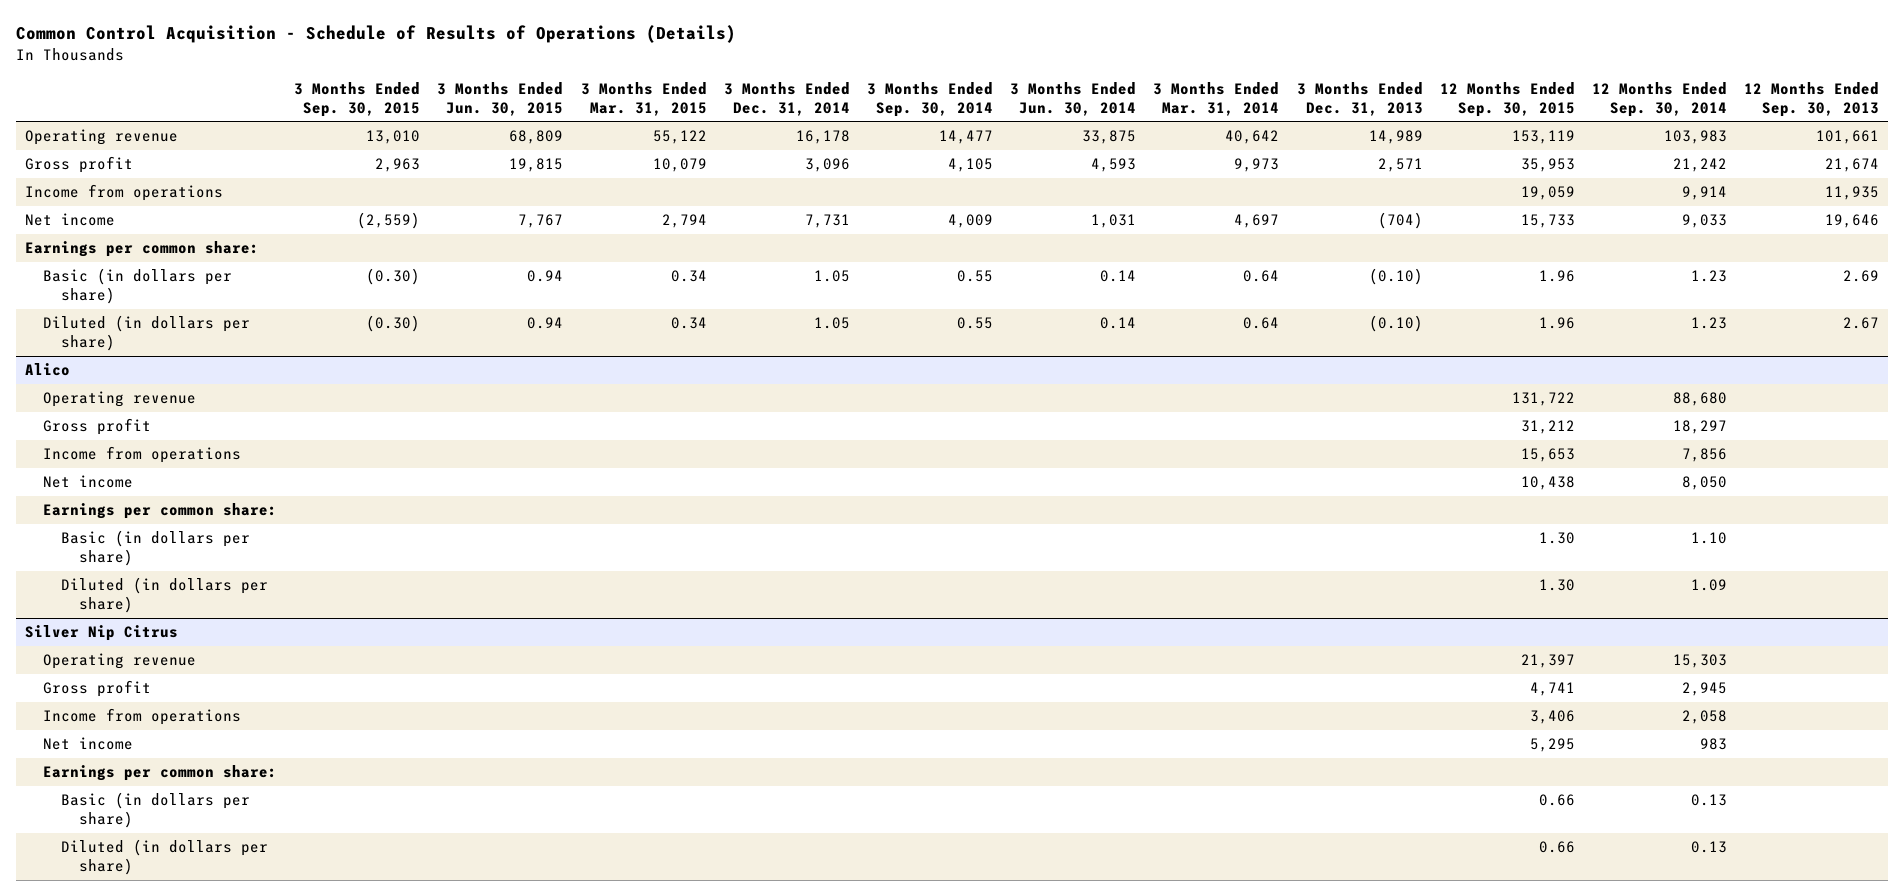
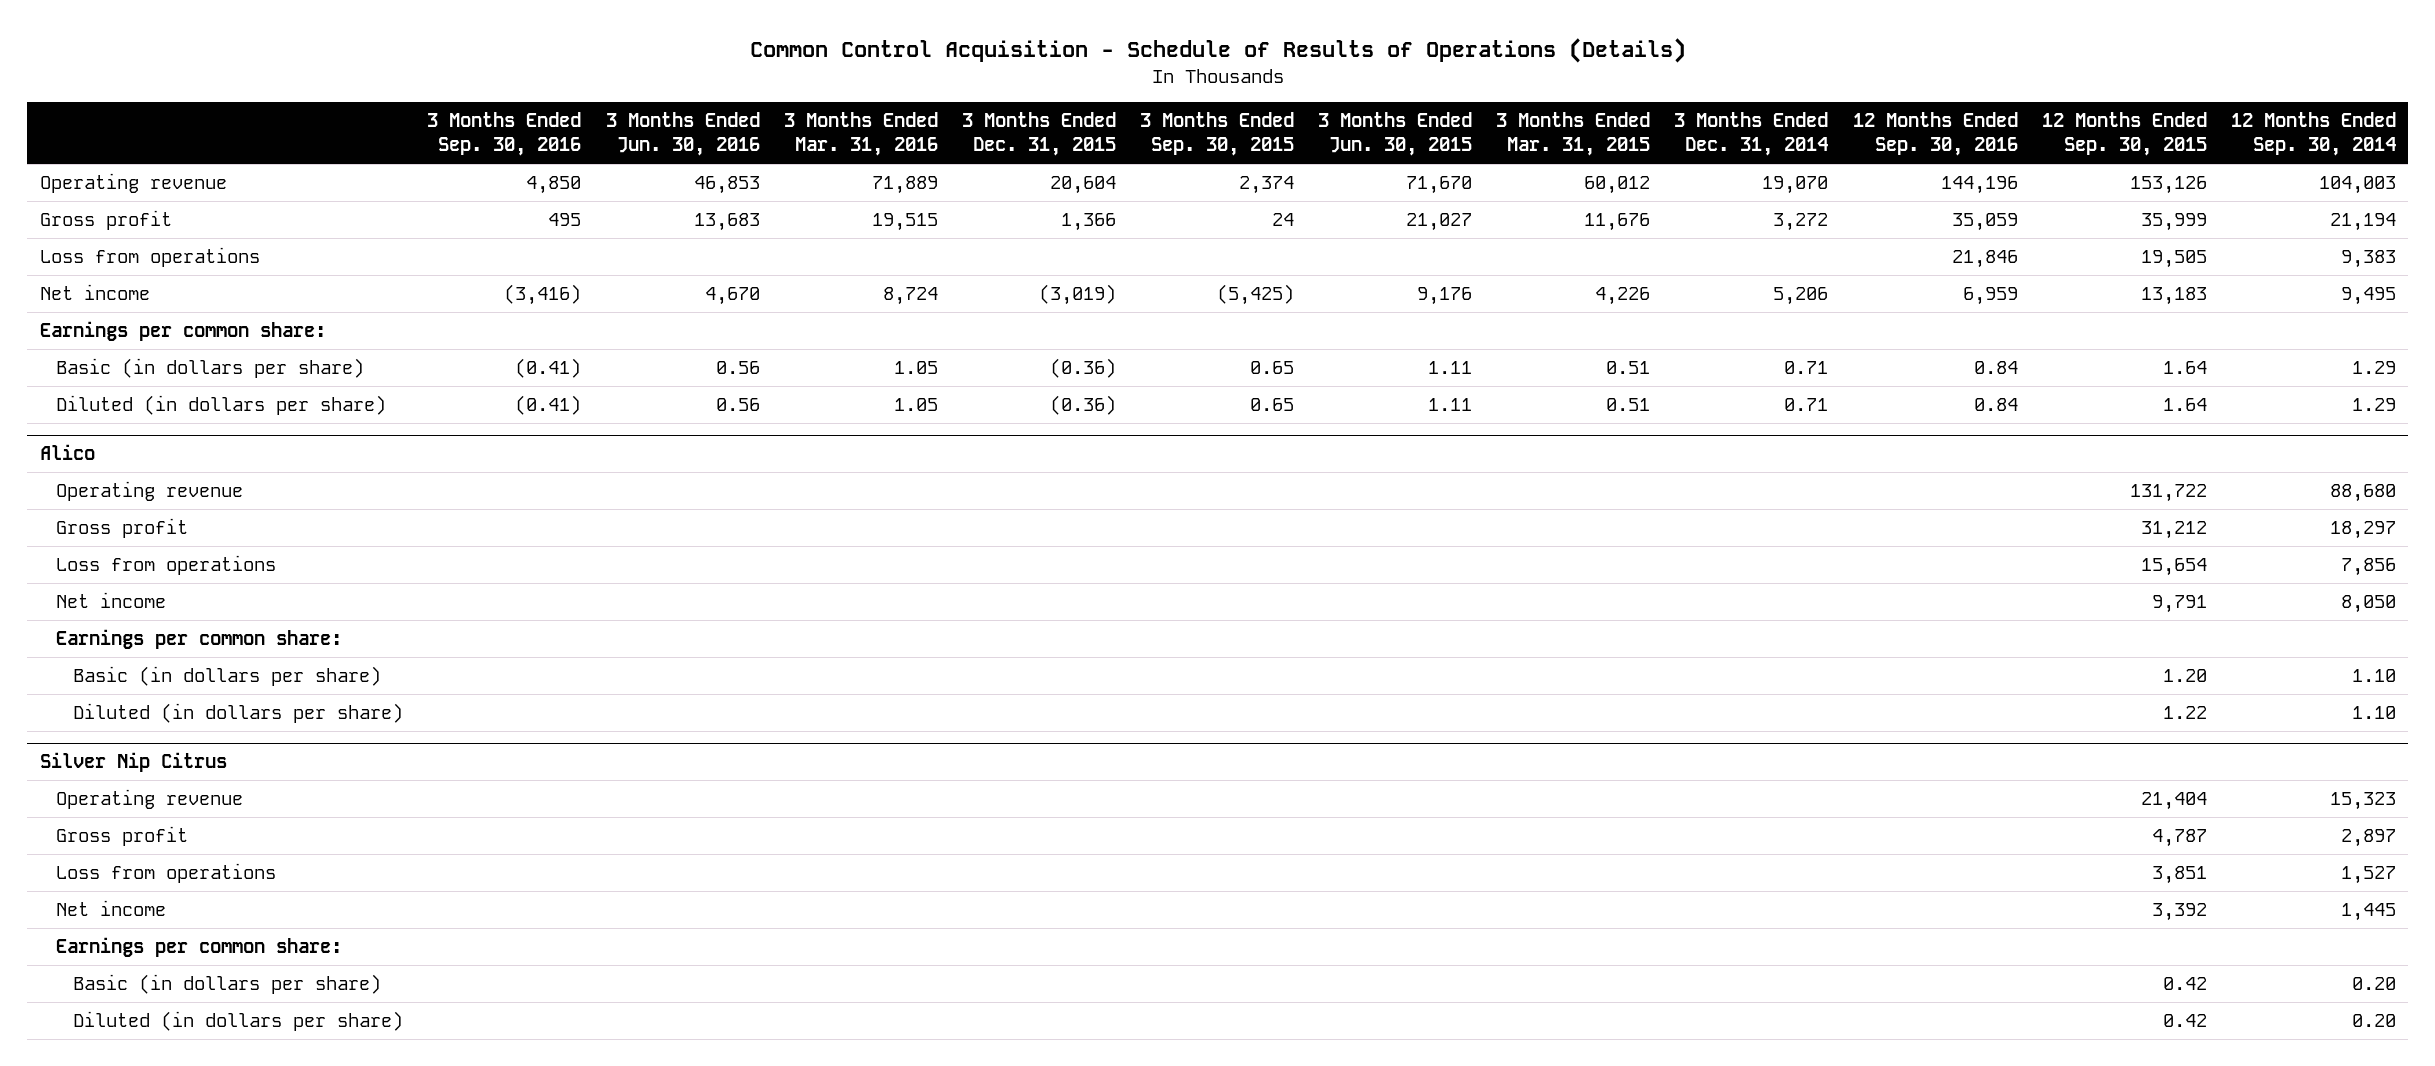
- | 3 Months Ended Sep. 30, 2015 | 3 Months Ended Jun. 30, 2015 | 3 Months Ended Mar. 31, 2015 | 3 Months Ended Dec. 31, 2014 | 3 Months Ended Sep. 30, 2014 | 3 Months Ended Jun. 30, 2014 | 3 Months Ended Mar. 31, 2014 | 3 Months Ended Dec. 31, 2013 | 12 Months Ended Sep. 30, 2015 | 12 Months Ended Sep. 30, 2014 | 12 Months Ended Sep. 30, 2013
+ | 3 Months Ended Sep. 30, 2016 | 3 Months Ended Jun. 30, 2016 | 3 Months Ended Mar. 31, 2016 | 3 Months Ended Dec. 31, 2015 | 3 Months Ended Sep. 30, 2015 | 3 Months Ended Jun. 30, 2015 | 3 Months Ended Mar. 31, 2015 | 3 Months Ended Dec. 31, 2014 | 12 Months Ended Sep. 30, 2016 | 12 Months Ended Sep. 30, 2015 | 12 Months Ended Sep. 30, 2014
- Operating revenue | 13,010 | 68,809 | 55,122 | 16,178 | 14,477 | 33,875 | 40,642 | 14,989 | 153,119 | 103,983 | 101,661
- Gross profit | 2,963 | 19,815 | 10,079 | 3,096 | 4,105 | 4,593 | 9,973 | 2,571 | 35,953 | 21,242 | 21,674
- Income from operations | | | | | | | | | 19,059 | 9,914 | 11,935
- Net income | (2,559) | 7,767 | 2,794 | 7,731 | 4,009 | 1,031 | 4,697 | (704) | 15,733 | 9,033 | 19,646
+ Operating revenue | 4,850 | 46,853 | 71,889 | 20,604 | 2,374 | 71,670 | 60,012 | 19,070 | 144,196 | 153,126 | 104,003
+ Gross profit | 495 | 13,683 | 19,515 | 1,366 | 24 | 21,027 | 11,676 | 3,272 | 35,059 | 35,999 | 21,194
+ Loss from operations | | | | | | | | | 21,846 | 19,505 | 9,383
+ Net income | (3,416) | 4,670 | 8,724 | (3,019) | (5,425) | 9,176 | 4,226 | 5,206 | 6,959 | 13,183 | 9,495
- Basic (in dollars per share) | (0.30) | 0.94 | 0.34 | 1.05 | 0.55 | 0.14 | 0.64 | (0.10) | 1.96 | 1.23 | 2.69
- Diluted (in dollars per share) | (0.30) | 0.94 | 0.34 | 1.05 | 0.55 | 0.14 | 0.64 | (0.10) | 1.96 | 1.23 | 2.67
+ Basic (in dollars per share) | (0.41) | 0.56 | 1.05 | (0.36) | 0.65 | 1.11 | 0.51 | 0.71 | 0.84 | 1.64 | 1.29
+ Diluted (in dollars per share) | (0.41) | 0.56 | 1.05 | (0.36) | 0.65 | 1.11 | 0.51 | 0.71 | 0.84 | 1.64 | 1.29
@ Alico
- Income from operations | | | | | | | | | 15,653 | 7,856 |
- Net income | | | | | | | | | 10,438 | 8,050 |
+ Loss from operations | | | | | | | | | | 15,654 | 7,856
+ Net income | | | | | | | | | | 9,791 | 8,050
- Basic (in dollars per share) | | | | | | | | | 1.30 | 1.10 |
- Diluted (in dollars per share) | | | | | | | | | 1.30 | 1.09 |
+ Basic (in dollars per share) | | | | | | | | | | 1.20 | 1.10
+ Diluted (in dollars per share) | | | | | | | | | | 1.22 | 1.10
@ Silver Nip Citrus
- Operating revenue | | | | | | | | | 21,397 | 15,303 |
- Gross profit | | | | | | | | | 4,741 | 2,945 |
- Income from operations | | | | | | | | | 3,406 | 2,058 |
- Net income | | | | | | | | | 5,295 | 983 |
+ Operating revenue | | | | | | | | | | 21,404 | 15,323
+ Gross profit | | | | | | | | | | 4,787 | 2,897
+ Loss from operations | | | | | | | | | | 3,851 | 1,527
+ Net income | | | | | | | | | | 3,392 | 1,445
- Basic (in dollars per share) | | | | | | | | | 0.66 | 0.13 |
- Diluted (in dollars per share) | | | | | | | | | 0.66 | 0.13 |
+ Basic (in dollars per share) | | | | | | | | | | 0.42 | 0.20
+ Diluted (in dollars per share) | | | | | | | | | | 0.42 | 0.20

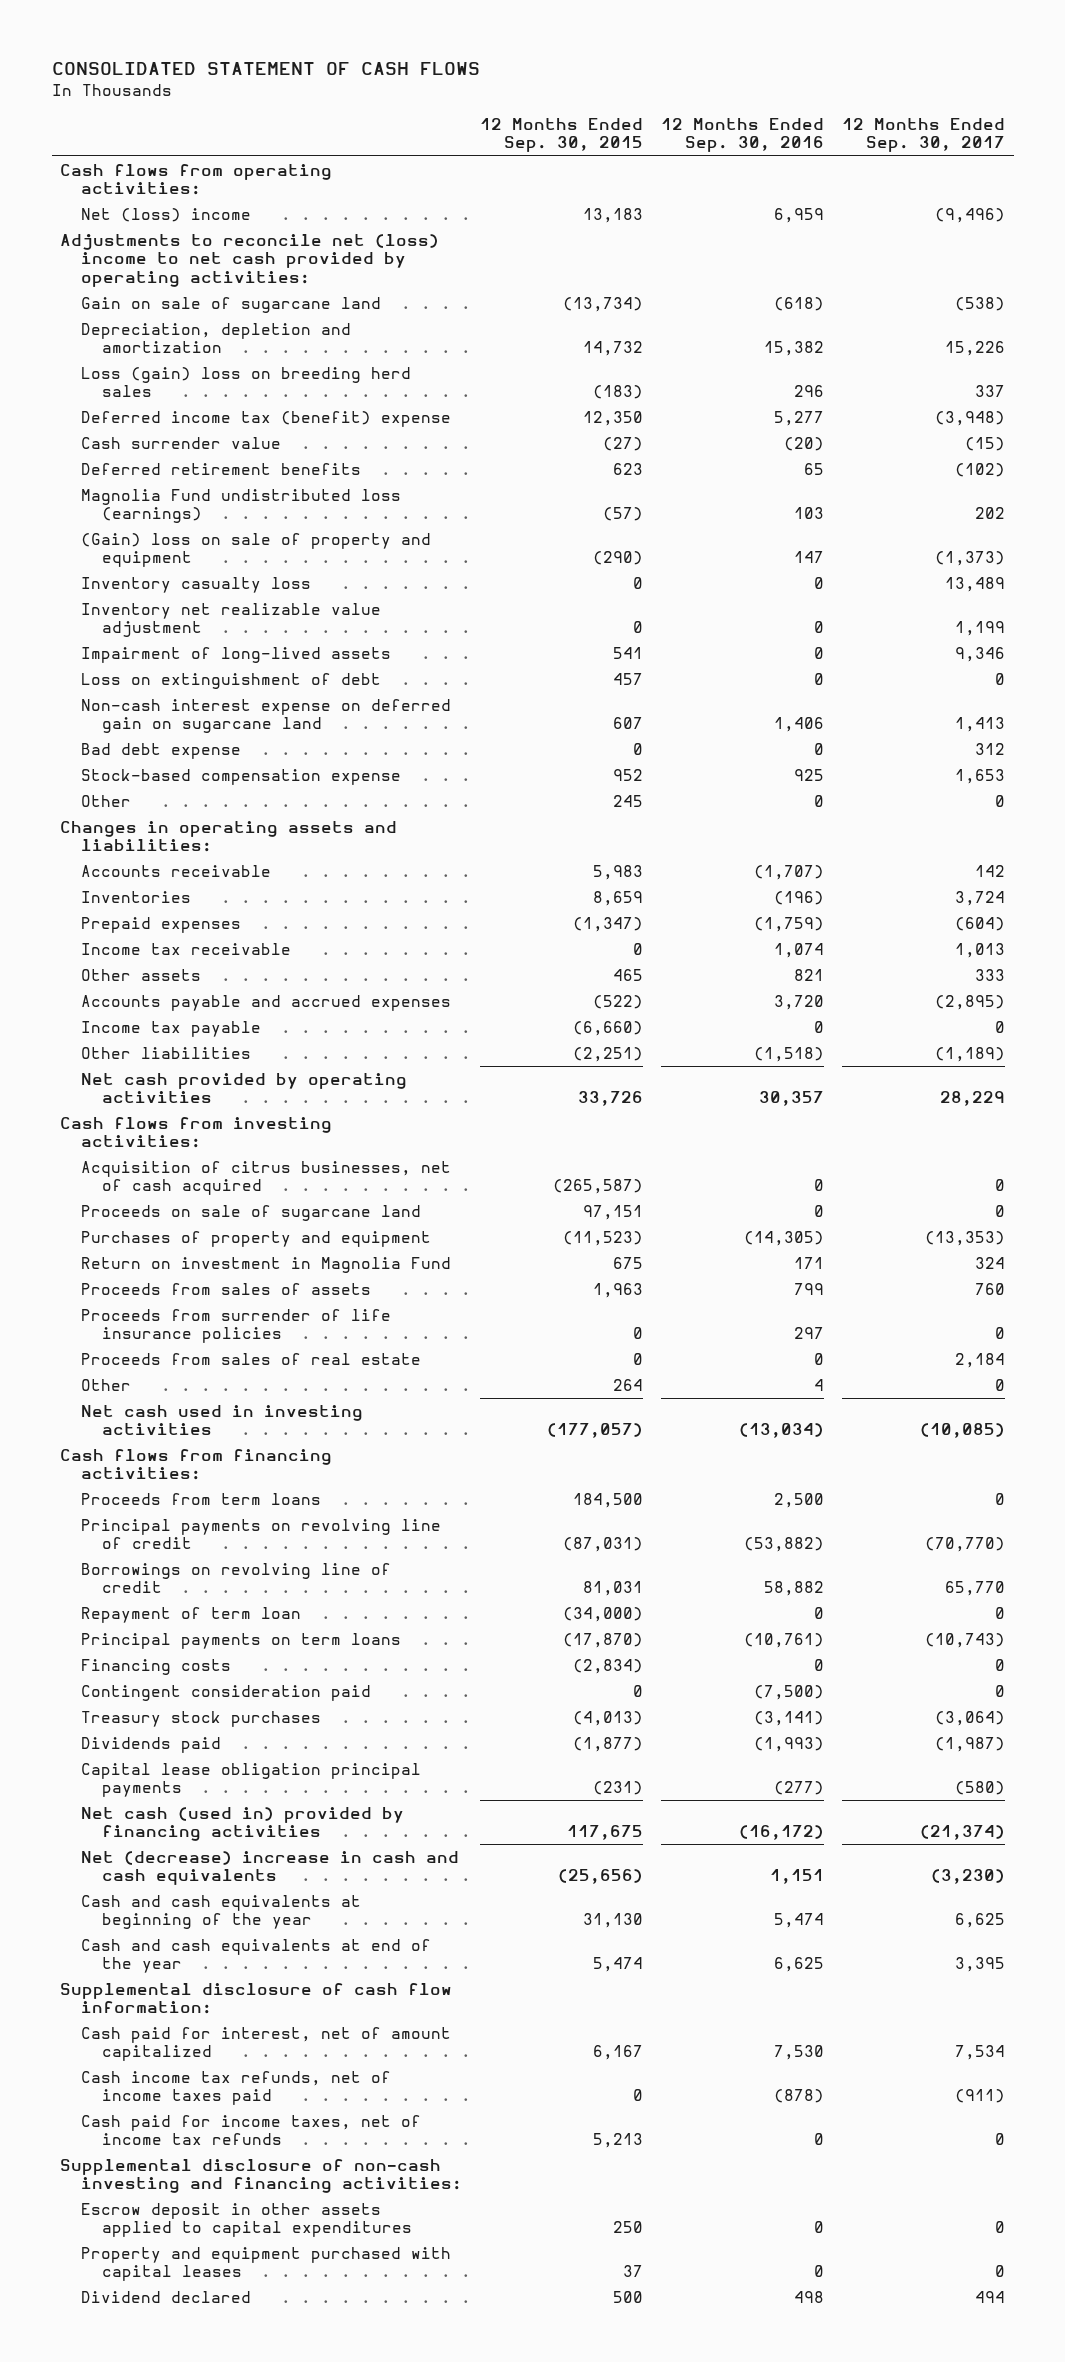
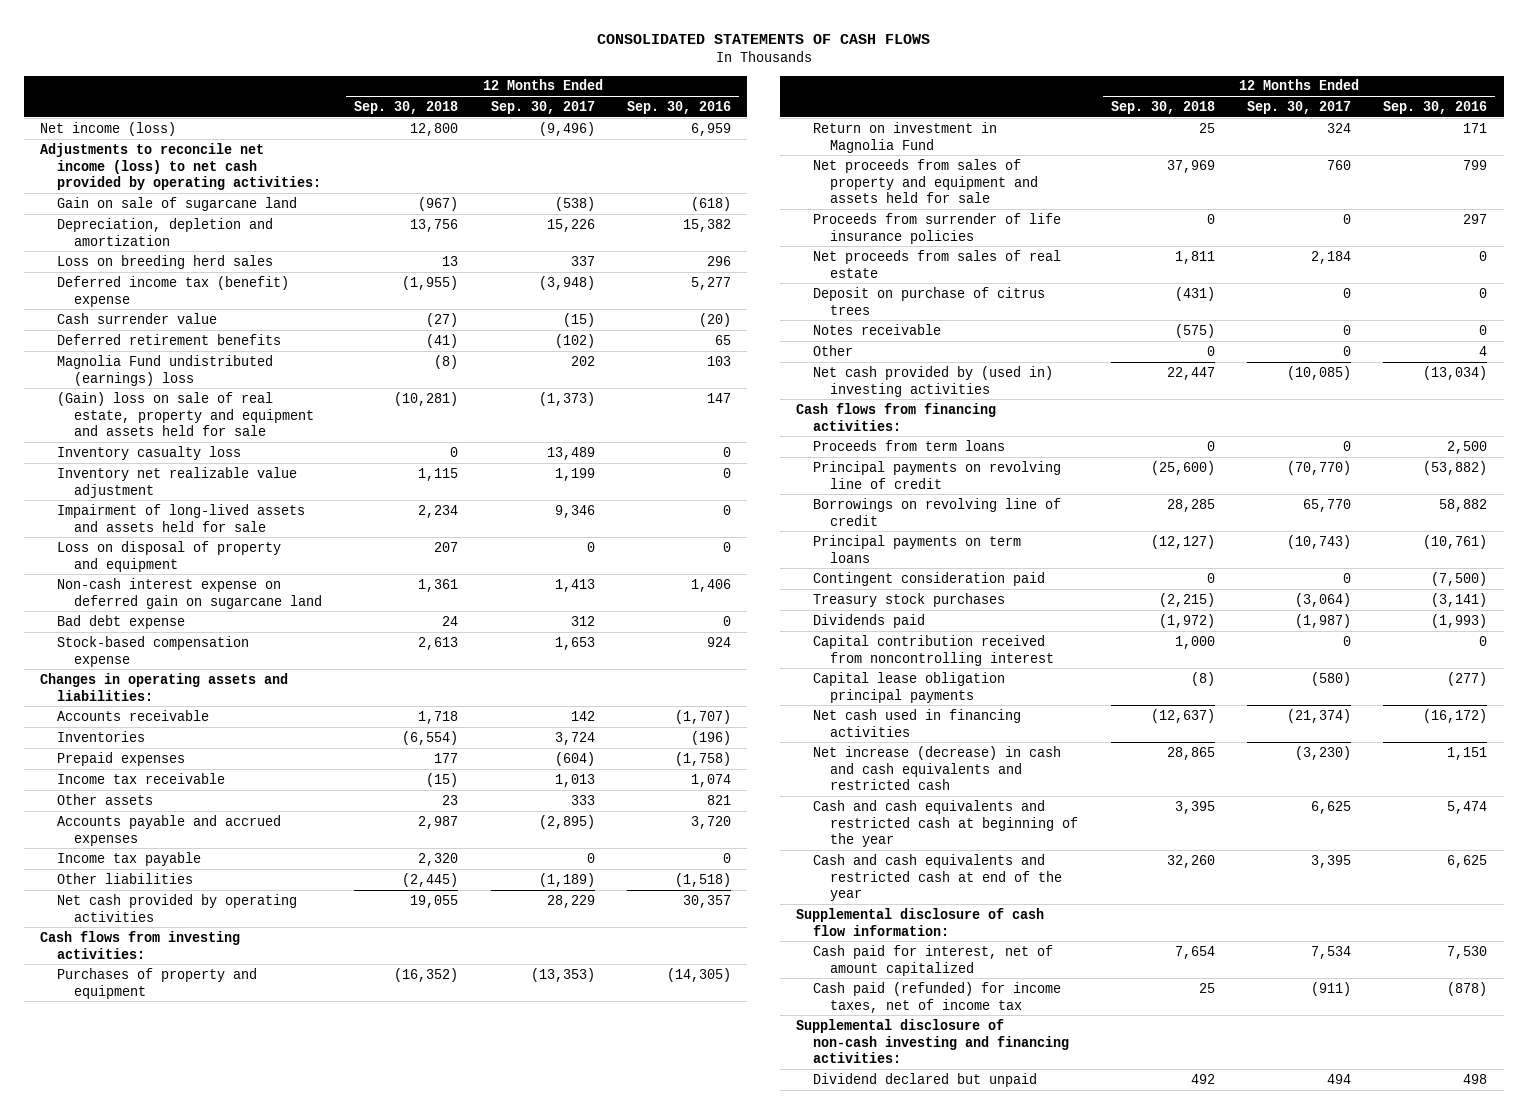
- CONSOLIDATED STATEMENT OF CASH FLOWS
+ CONSOLIDATED STATEMENTS OF CASH FLOWS
- | 12 Months Ended Sep. 30, 2015 | 12 Months Ended Sep. 30, 2016 | 12 Months Ended Sep. 30, 2017
+ | 12 Months Ended Sep. 30, 2018 | 12 Months Ended Sep. 30, 2017 | 12 Months Ended Sep. 30, 2016
- Cash flows from operating activities:
- Net (loss) income | 13,183 | 6,959 | (9,496)
- Adjustments to reconcile net (loss) income to net cash provided by operating activities:
+ Net income (loss) | 12,800 | (9,496) | 6,959
+ Adjustments to reconcile net income (loss) to net cash provided by operating activities:
- Loss (gain) loss on breeding herd sales | (183) | 296 | 337
+ Loss on breeding herd sales | 13 | 337 | 296
- Magnolia Fund undistributed loss (earnings) | (57) | 103 | 202
- (Gain) loss on sale of property and equipment | (290) | 147 | (1,373)
+ Magnolia Fund undistributed (earnings) loss | (8) | 202 | 103
+ (Gain) loss on sale of real estate, property and equipment and assets held for sale | (10,281) | (1,373) | 147
- Impairment of long-lived assets | 541 | 0 | 9,346
- Loss on extinguishment of debt | 457 | 0 | 0
+ Impairment of long-lived assets and assets held for sale | 2,234 | 9,346 | 0
+ Loss on disposal of property and equipment | 207 | 0 | 0
- Stock-based compensation expense | 952 | 925 | 1,653
- Other | 245 | 0 | 0
+ Stock-based compensation expense | 2,613 | 1,653 | 924
- Prepaid expenses | (1,347) | (1,759) | (604)
+ Prepaid expenses | 177 | (604) | (1,758)
- Acquisition of citrus businesses, net of cash acquired | (265,587) | 0 | 0
- Proceeds on sale of sugarcane land | 97,151 | 0 | 0
- Proceeds from sales of assets | 1,963 | 799 | 760
+ Net proceeds from sales of property and equipment and assets held for sale | 37,969 | 760 | 799
- Proceeds from sales of real estate | 0 | 0 | 2,184
+ Net proceeds from sales of real estate | 1,811 | 2,184 | 0
+ Deposit on purchase of citrus trees | (431) | 0 | 0
+ Notes receivable | (575) | 0 | 0
- Net cash used in investing activities | (177,057) | (13,034) | (10,085)
+ Net cash provided by (used in) investing activities | 22,447 | (10,085) | (13,034)
- Repayment of term loan | (34,000) | 0 | 0
- Financing costs | (2,834) | 0 | 0
+ Capital contribution received from noncontrolling interest | 1,000 | 0 | 0
- Net cash (used in) provided by financing activities | 117,675 | (16,172) | (21,374)
- Net (decrease) increase in cash and cash equivalents | (25,656) | 1,151 | (3,230)
- Cash and cash equivalents at beginning of the year | 31,130 | 5,474 | 6,625
- Cash and cash equivalents at end of the year | 5,474 | 6,625 | 3,395
+ Net cash used in financing activities | (12,637) | (21,374) | (16,172)
+ Net increase (decrease) in cash and cash equivalents and restricted cash | 28,865 | (3,230) | 1,151
+ Cash and cash equivalents and restricted cash at beginning of the year | 3,395 | 6,625 | 5,474
+ Cash and cash equivalents and restricted cash at end of the year | 32,260 | 3,395 | 6,625
- Cash income tax refunds, net of income taxes paid | 0 | (878) | (911)
- Cash paid for income taxes, net of income tax refunds | 5,213 | 0 | 0
+ Cash paid (refunded) for income taxes, net of income tax | 25 | (911) | (878)
- Escrow deposit in other assets applied to capital expenditures | 250 | 0 | 0
- Property and equipment purchased with capital leases | 37 | 0 | 0
- Dividend declared | 500 | 498 | 494
+ Dividend declared but unpaid | 492 | 494 | 498

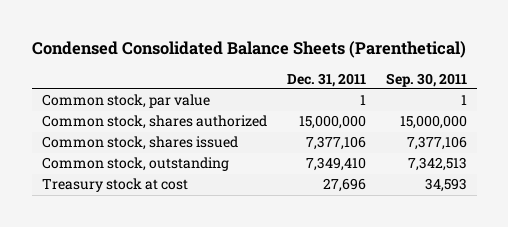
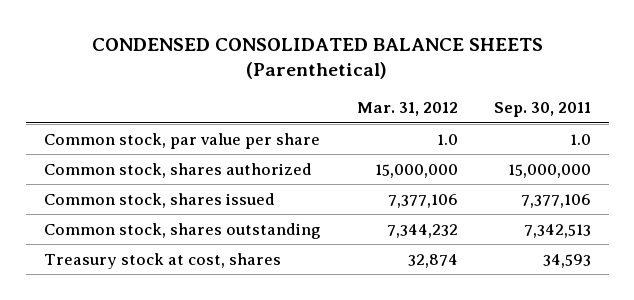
- Condensed Consolidated Balance Sheets (Parenthetical)
+ CONDENSED CONSOLIDATED BALANCE SHEETS (Parenthetical)
- | Dec. 31, 2011 | Sep. 30, 2011
+ | Mar. 31, 2012 | Sep. 30, 2011
- Common stock, par value | 1 | 1
+ Common stock, par value per share | 1.0 | 1.0
- Common stock, outstanding | 7,349,410 | 7,342,513
- Treasury stock at cost | 27,696 | 34,593
+ Common stock, shares outstanding | 7,344,232 | 7,342,513
+ Treasury stock at cost, shares | 32,874 | 34,593

